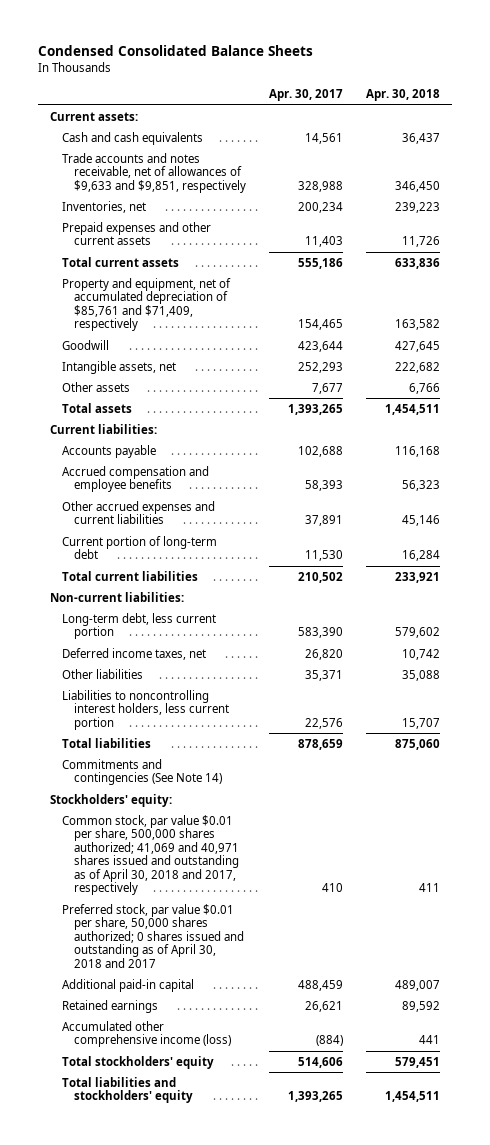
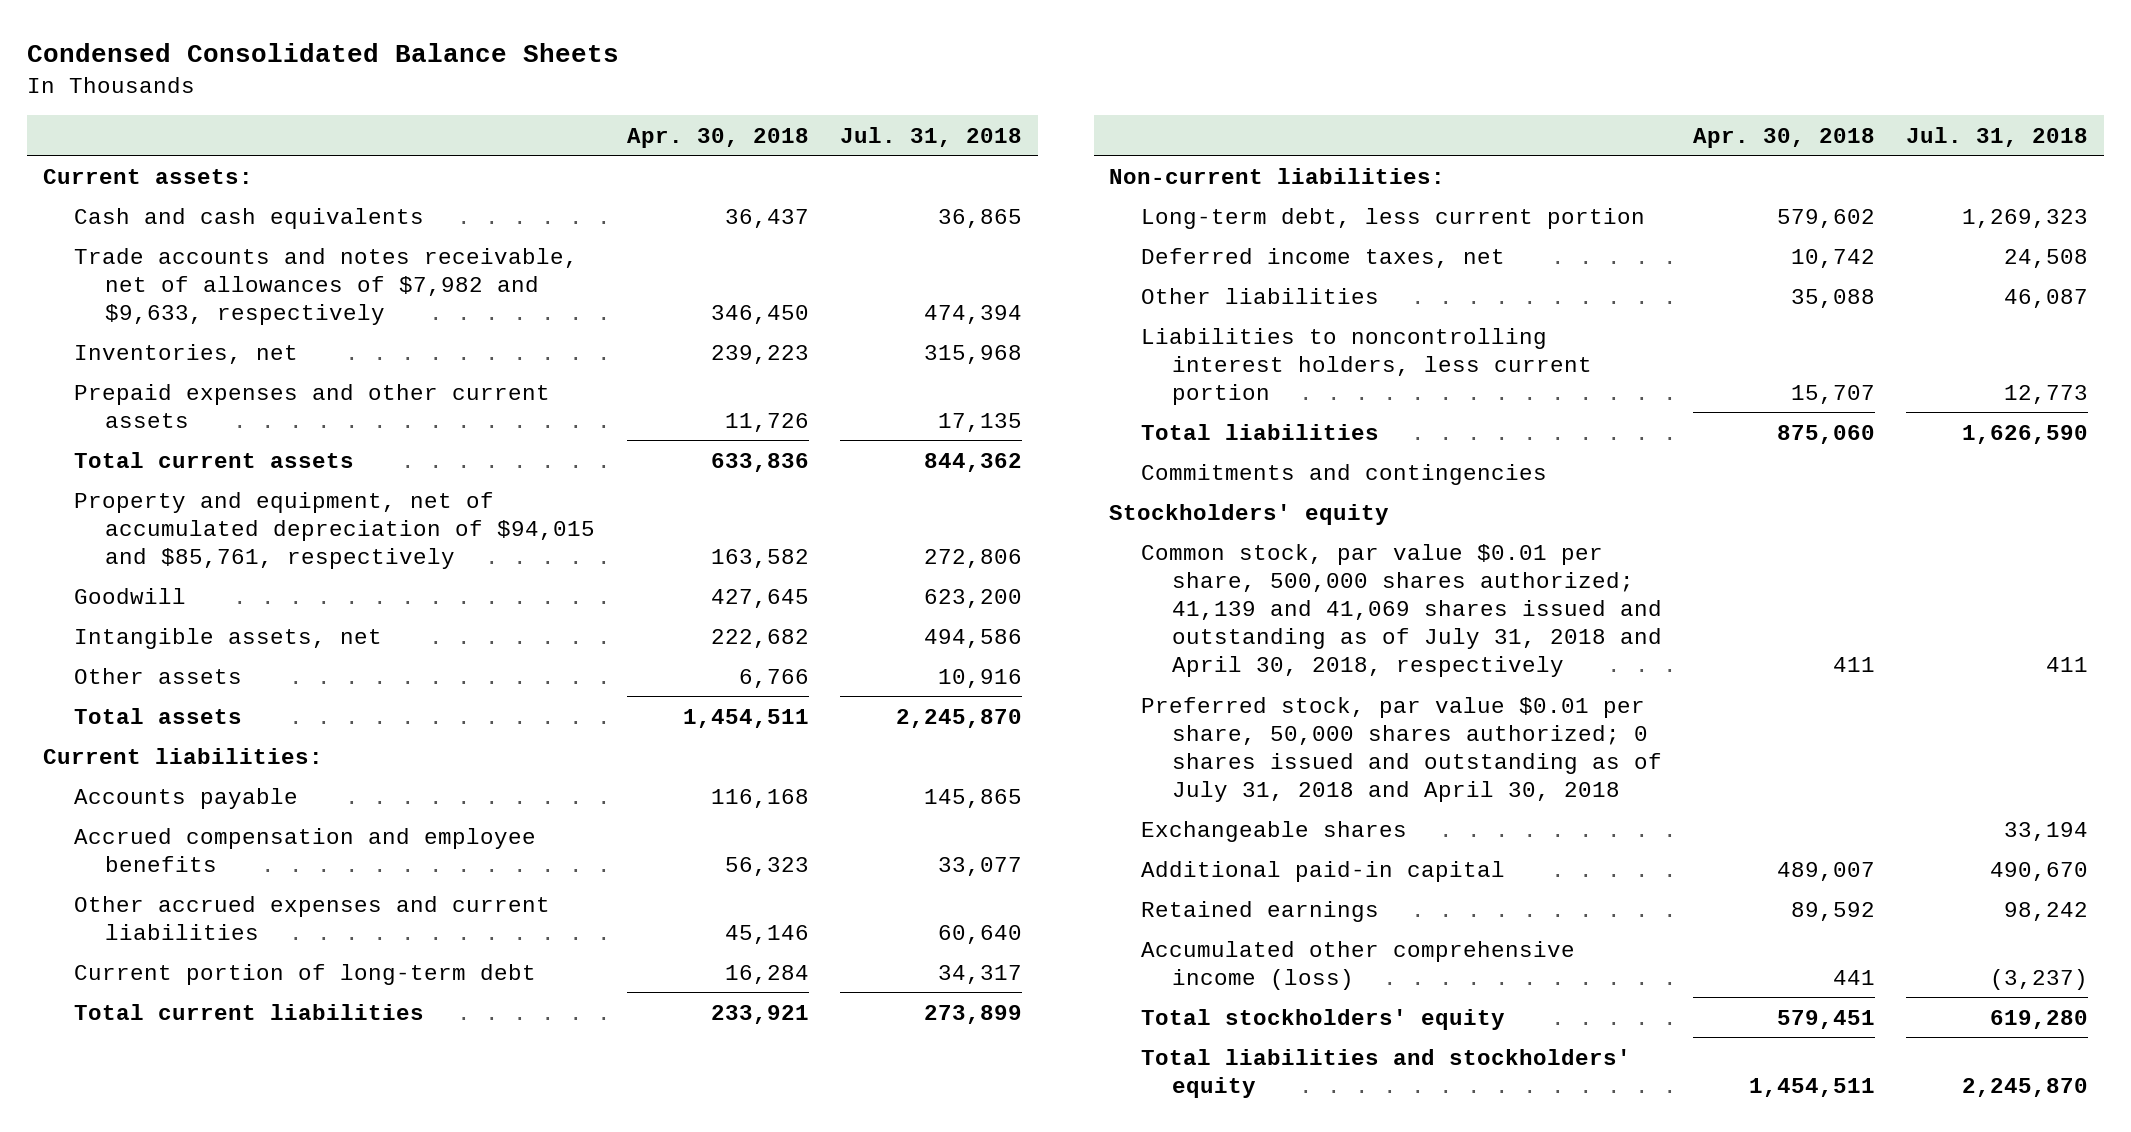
- | Apr. 30, 2017 | Apr. 30, 2018
+ | Apr. 30, 2018 | Jul. 31, 2018
- Trade accounts and notes receivable, net of allowances of $9,633 and $9,851, respectively | 328,988 | 346,450
+ Trade accounts and notes receivable, net of allowances of $7,982 and $9,633, respectively | 346,450 | 474,394
- Property and equipment, net of accumulated depreciation of $85,761 and $71,409, respectively | 154,465 | 163,582
+ Property and equipment, net of accumulated depreciation of $94,015 and $85,761, respectively | 163,582 | 272,806
- Commitments and contingencies (See Note 14)
- Stockholders' equity:
- Common stock, par value $0.01 per share, 500,000 shares authorized; 41,069 and 40,971 shares issued and outstanding as of April 30, 2018 and 2017, respectively | 410 | 411
- Preferred stock, par value $0.01 per share, 50,000 shares authorized; 0 shares issued and outstanding as of April 30, 2018 and 2017
+ Commitments and contingencies
+ Stockholders' equity
+ Common stock, par value $0.01 per share, 500,000 shares authorized; 41,139 and 41,069 shares issued and outstanding as of July 31, 2018 and April 30, 2018, respectively | 411 | 411
+ Preferred stock, par value $0.01 per share, 50,000 shares authorized; 0 shares issued and outstanding as of July 31, 2018 and April 30, 2018
+ Exchangeable shares | | 33,194

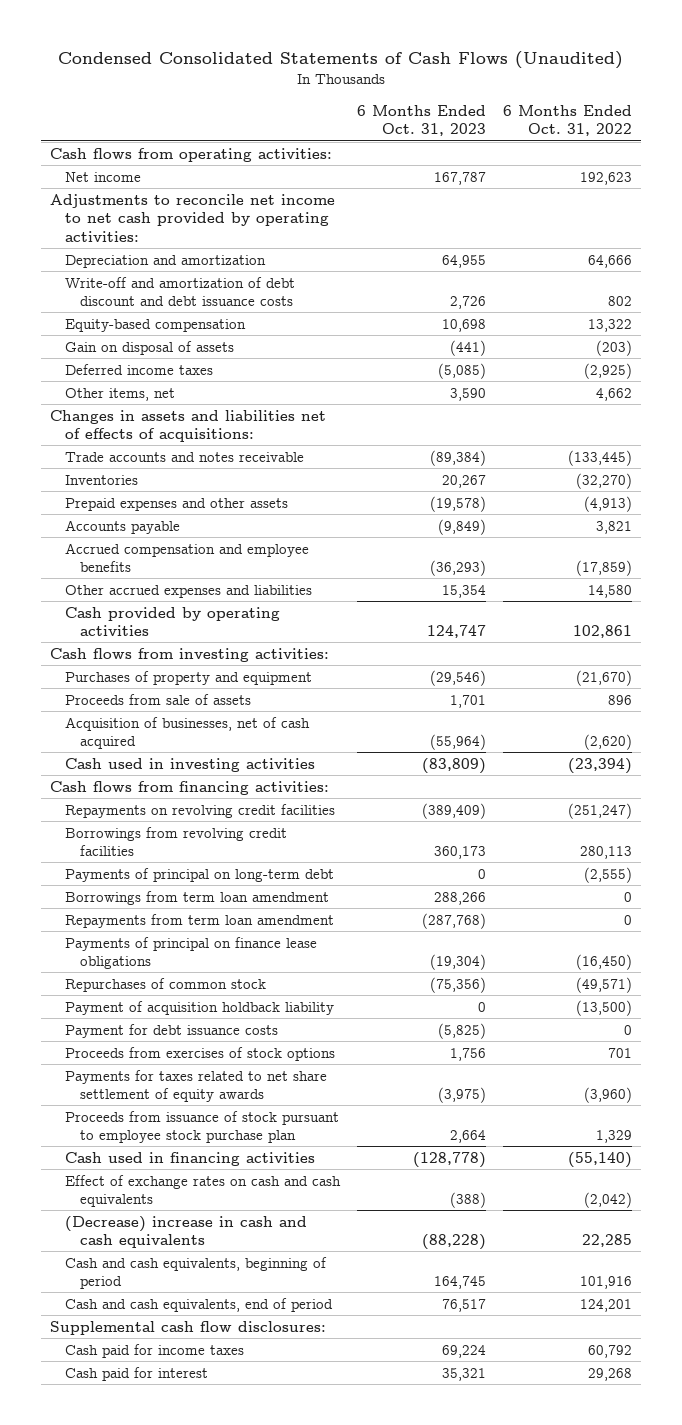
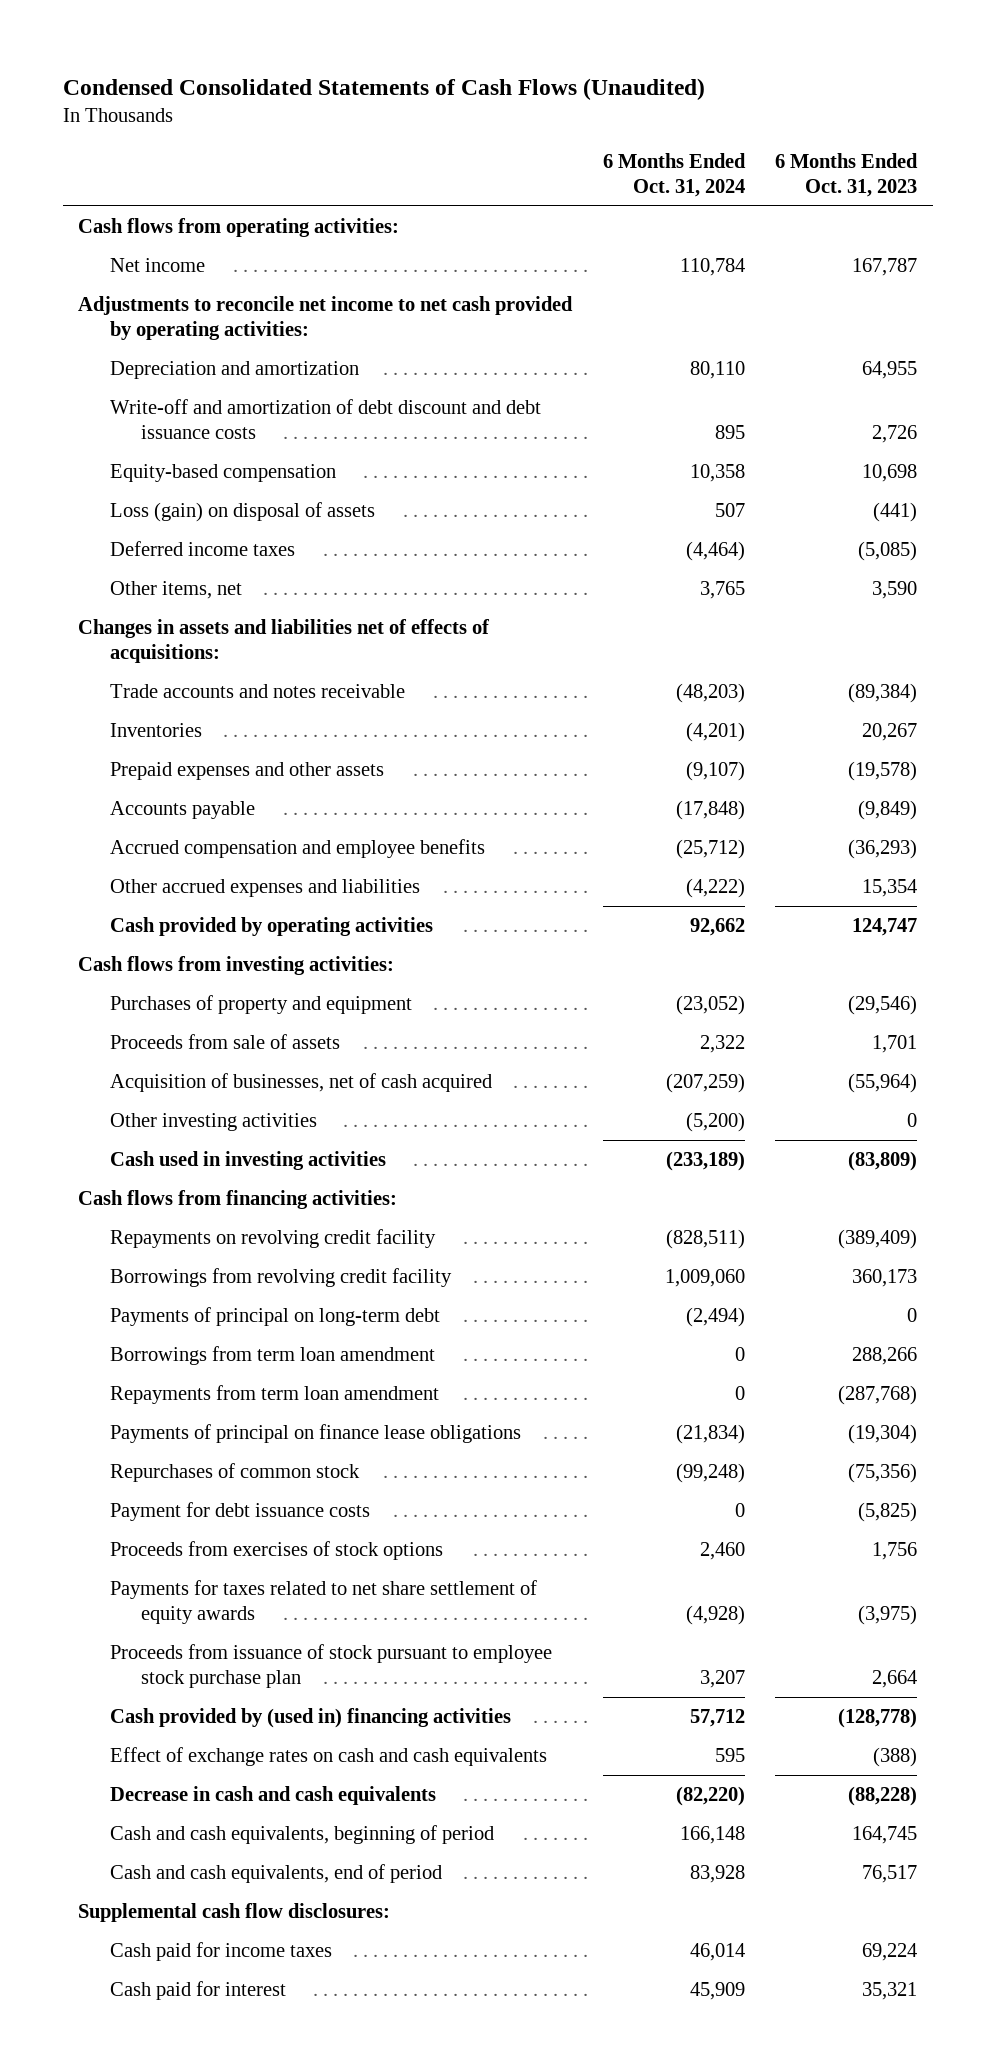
- | 6 Months Ended Oct. 31, 2023 | 6 Months Ended Oct. 31, 2022
+ | 6 Months Ended Oct. 31, 2024 | 6 Months Ended Oct. 31, 2023
- Gain on disposal of assets | (441) | (203)
+ Loss (gain) on disposal of assets | 507 | (441)
+ Other investing activities | (5,200) | 0
- Repayments on revolving credit facilities | (389,409) | (251,247)
- Borrowings from revolving credit facilities | 360,173 | 280,113
+ Repayments on revolving credit facility | (828,511) | (389,409)
+ Borrowings from revolving credit facility | 1,009,060 | 360,173
- Payment of acquisition holdback liability | 0 | (13,500)
- Cash used in financing activities | (128,778) | (55,140)
+ Cash provided by (used in) financing activities | 57,712 | (128,778)
- (Decrease) increase in cash and cash equivalents | (88,228) | 22,285
+ Decrease in cash and cash equivalents | (82,220) | (88,228)

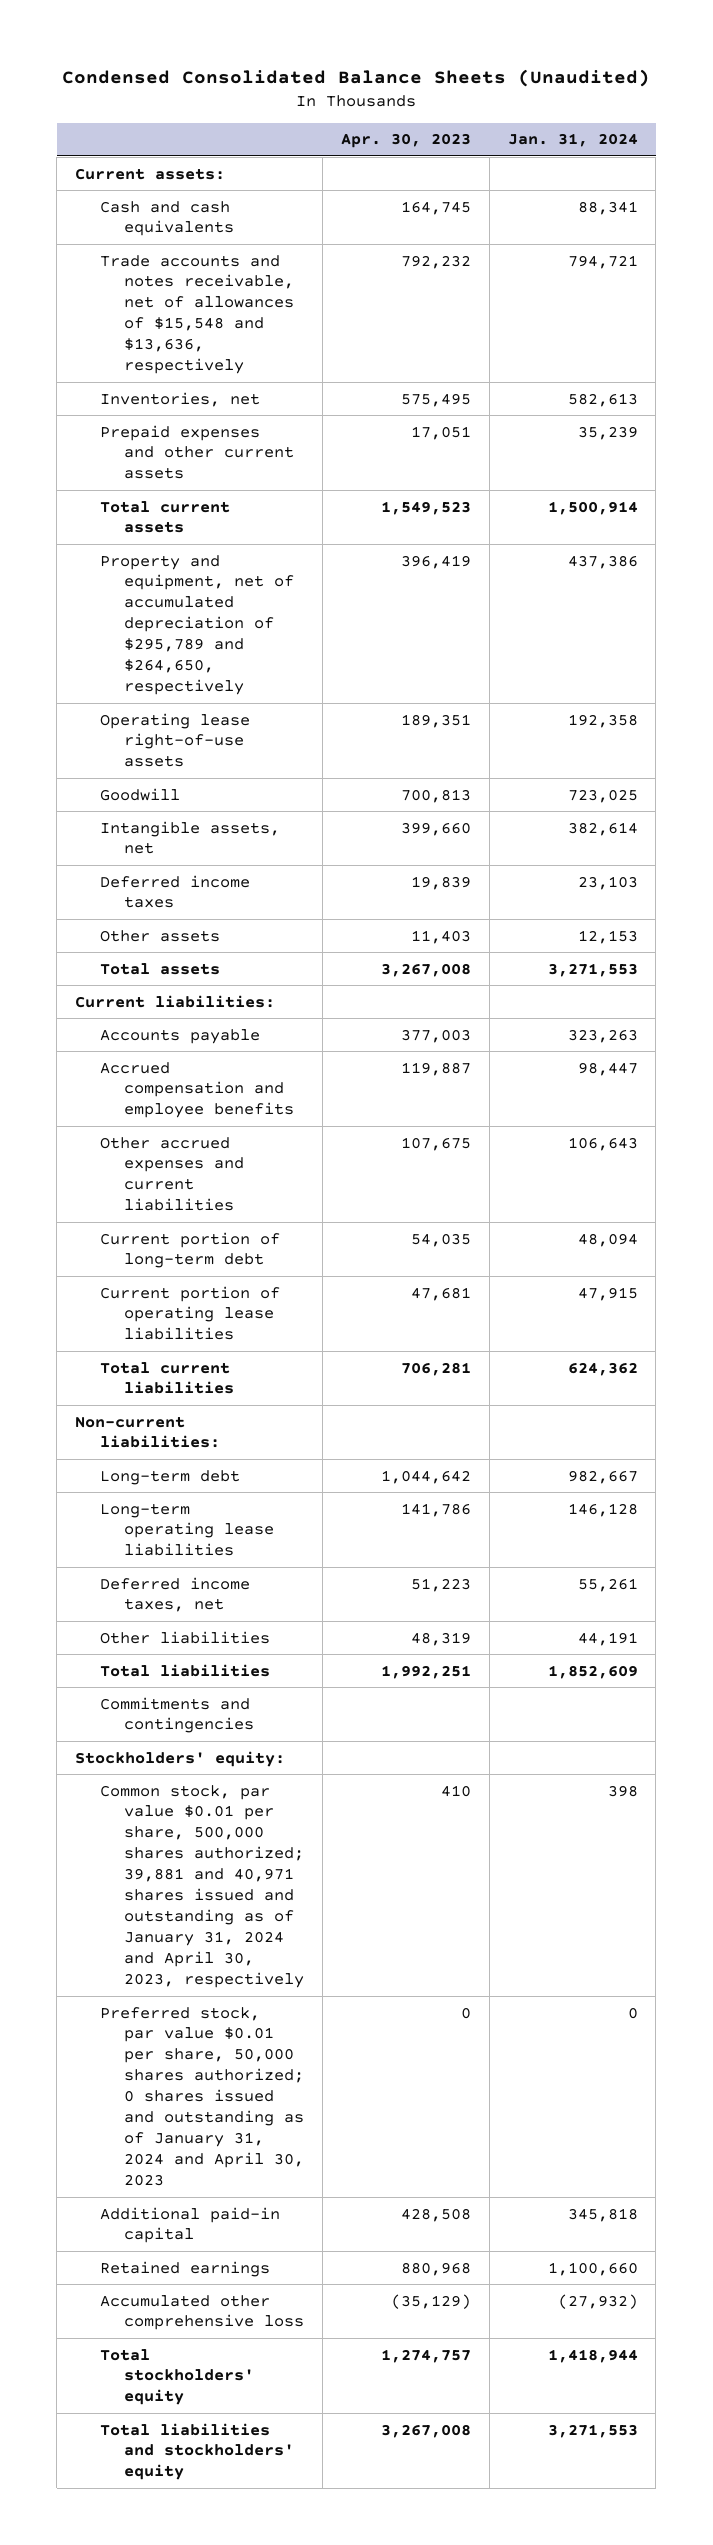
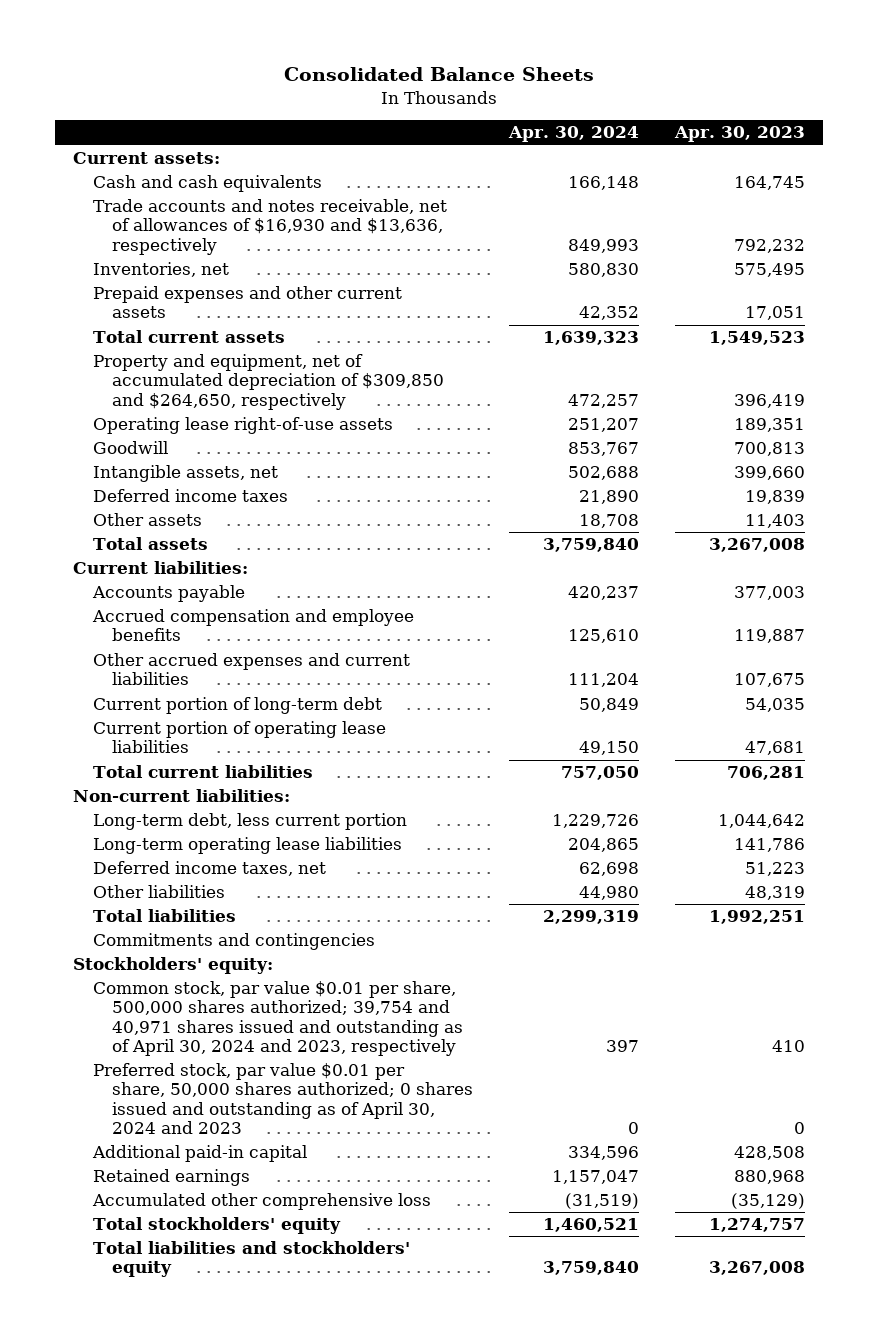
- Condensed Consolidated Balance Sheets (Unaudited)
+ Consolidated Balance Sheets
- | Apr. 30, 2023 | Jan. 31, 2024
+ | Apr. 30, 2024 | Apr. 30, 2023
- Trade accounts and notes receivable, net of allowances of $15,548 and $13,636, respectively | 792,232 | 794,721
+ Trade accounts and notes receivable, net of allowances of $16,930 and $13,636, respectively | 849,993 | 792,232
- Property and equipment, net of accumulated depreciation of $295,789 and $264,650, respectively | 396,419 | 437,386
+ Property and equipment, net of accumulated depreciation of $309,850 and $264,650, respectively | 472,257 | 396,419
- Long-term debt | 1,044,642 | 982,667
+ Long-term debt, less current portion | 1,229,726 | 1,044,642
- Common stock, par value $0.01 per share, 500,000 shares authorized; 39,881 and 40,971 shares issued and outstanding as of January 31, 2024 and April 30, 2023, respectively | 410 | 398
- Preferred stock, par value $0.01 per share, 50,000 shares authorized; 0 shares issued and outstanding as of January 31, 2024 and April 30, 2023 | 0 | 0
+ Common stock, par value $0.01 per share, 500,000 shares authorized; 39,754 and 40,971 shares issued and outstanding as of April 30, 2024 and 2023, respectively | 397 | 410
+ Preferred stock, par value $0.01 per share, 50,000 shares authorized; 0 shares issued and outstanding as of April 30, 2024 and 2023 | 0 | 0

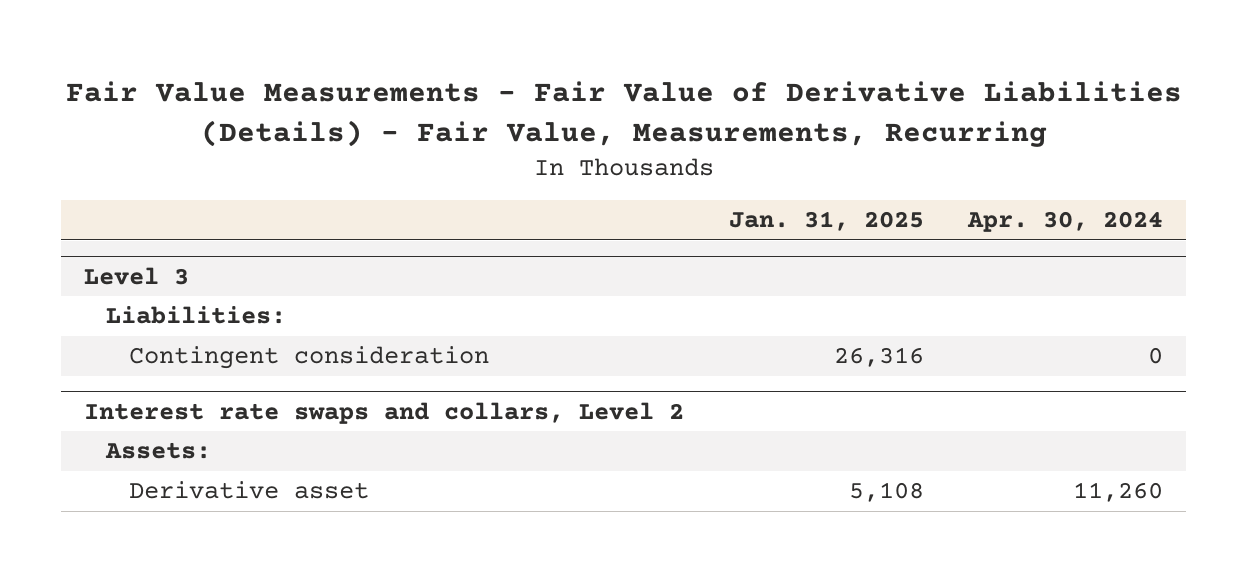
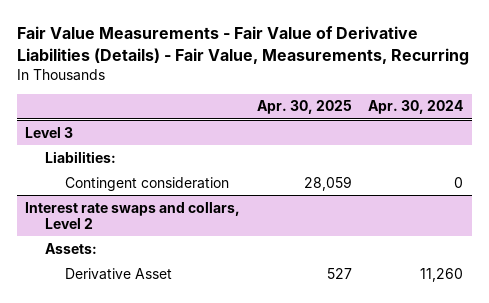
- | Jan. 31, 2025 | Apr. 30, 2024
+ | Apr. 30, 2025 | Apr. 30, 2024
@ Interest rate swaps and collars, Level 2
- Derivative asset | 5,108 | 11,260
+ Derivative Asset | 527 | 11,260

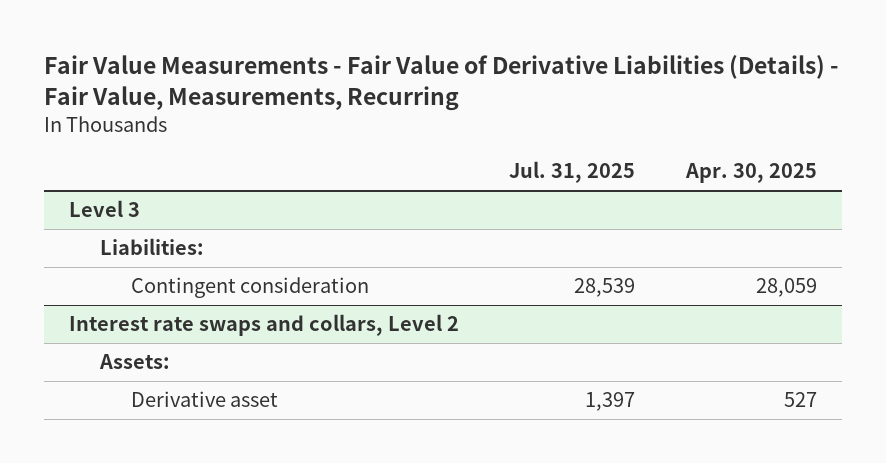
- | Apr. 30, 2025 | Apr. 30, 2024
+ | Jul. 31, 2025 | Apr. 30, 2025
@ Interest rate swaps and collars, Level 2
- Derivative Asset | 527 | 11,260
+ Derivative asset | 1,397 | 527

